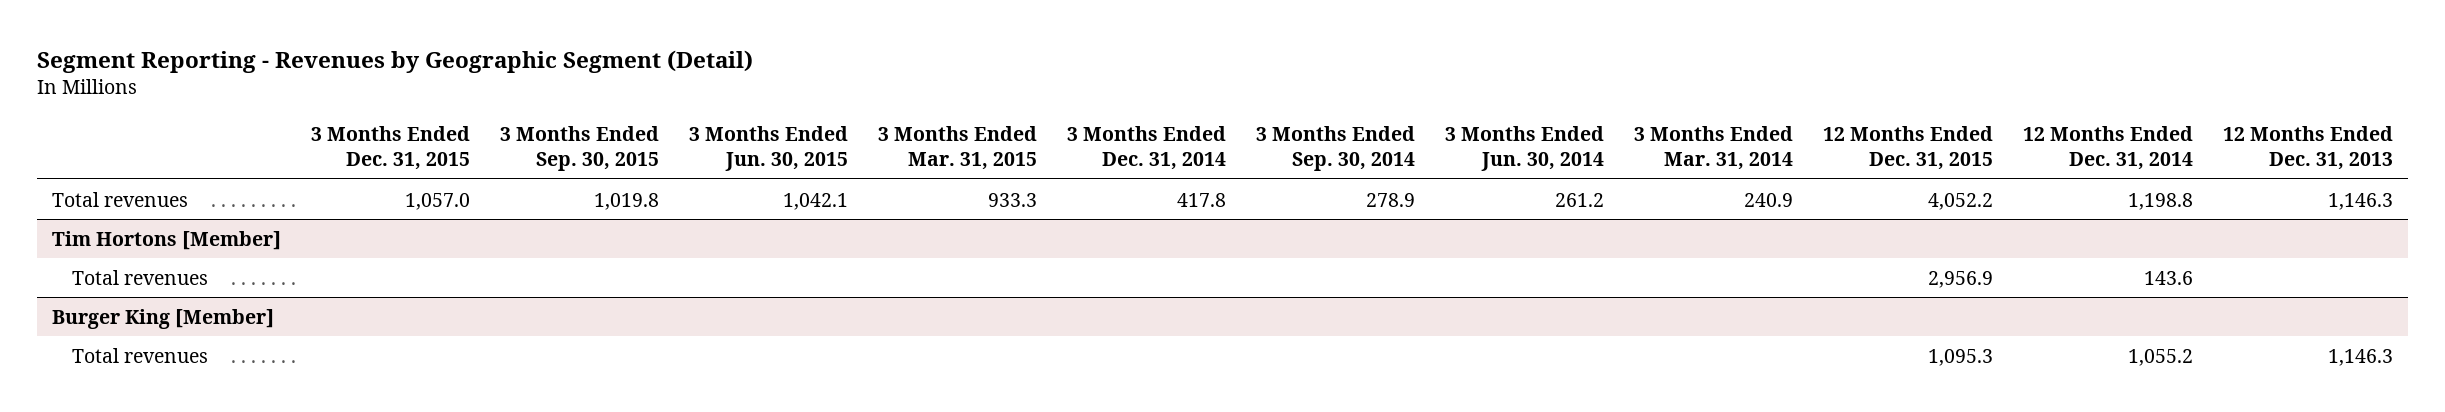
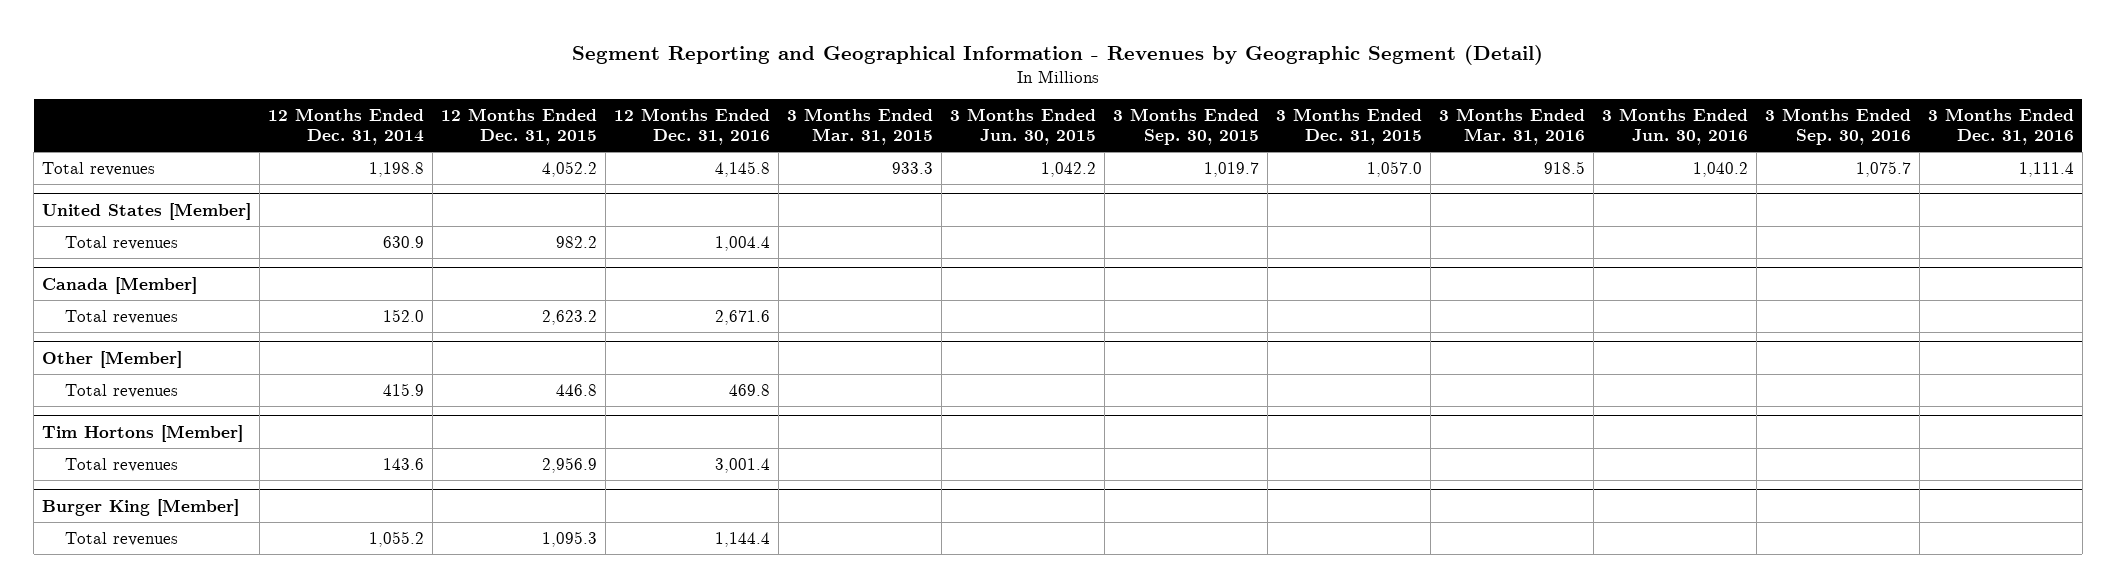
- Segment Reporting - Revenues by Geographic Segment (Detail)
+ Segment Reporting and Geographical Information - Revenues by Geographic Segment (Detail)
- | 3 Months Ended Dec. 31, 2015 | 3 Months Ended Sep. 30, 2015 | 3 Months Ended Jun. 30, 2015 | 3 Months Ended Mar. 31, 2015 | 3 Months Ended Dec. 31, 2014 | 3 Months Ended Sep. 30, 2014 | 3 Months Ended Jun. 30, 2014 | 3 Months Ended Mar. 31, 2014 | 12 Months Ended Dec. 31, 2015 | 12 Months Ended Dec. 31, 2014 | 12 Months Ended Dec. 31, 2013
+ | 12 Months Ended Dec. 31, 2014 | 12 Months Ended Dec. 31, 2015 | 12 Months Ended Dec. 31, 2016 | 3 Months Ended Mar. 31, 2015 | 3 Months Ended Jun. 30, 2015 | 3 Months Ended Sep. 30, 2015 | 3 Months Ended Dec. 31, 2015 | 3 Months Ended Mar. 31, 2016 | 3 Months Ended Jun. 30, 2016 | 3 Months Ended Sep. 30, 2016 | 3 Months Ended Dec. 31, 2016
- Total revenues | 1,057.0 | 1,019.8 | 1,042.1 | 933.3 | 417.8 | 278.9 | 261.2 | 240.9 | 4,052.2 | 1,198.8 | 1,146.3
+ Total revenues | 1,198.8 | 4,052.2 | 4,145.8 | 933.3 | 1,042.2 | 1,019.7 | 1,057.0 | 918.5 | 1,040.2 | 1,075.7 | 1,111.4
+ United States [Member]
+ Total revenues | 630.9 | 982.2 | 1,004.4 | | | | | | | |
+ Canada [Member]
+ Total revenues | 152.0 | 2,623.2 | 2,671.6 | | | | | | | |
+ Other [Member]
+ Total revenues | 415.9 | 446.8 | 469.8 | | | | | | | |

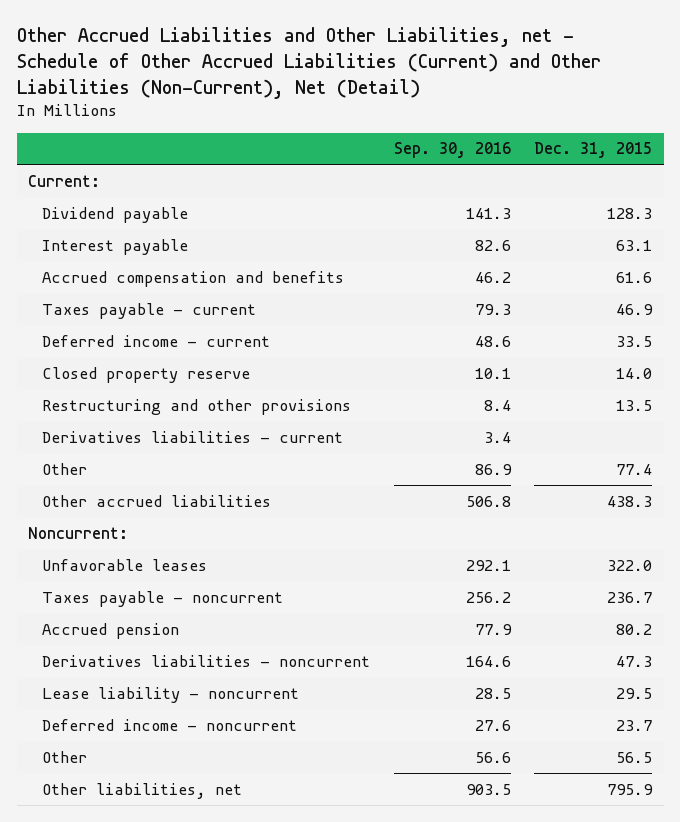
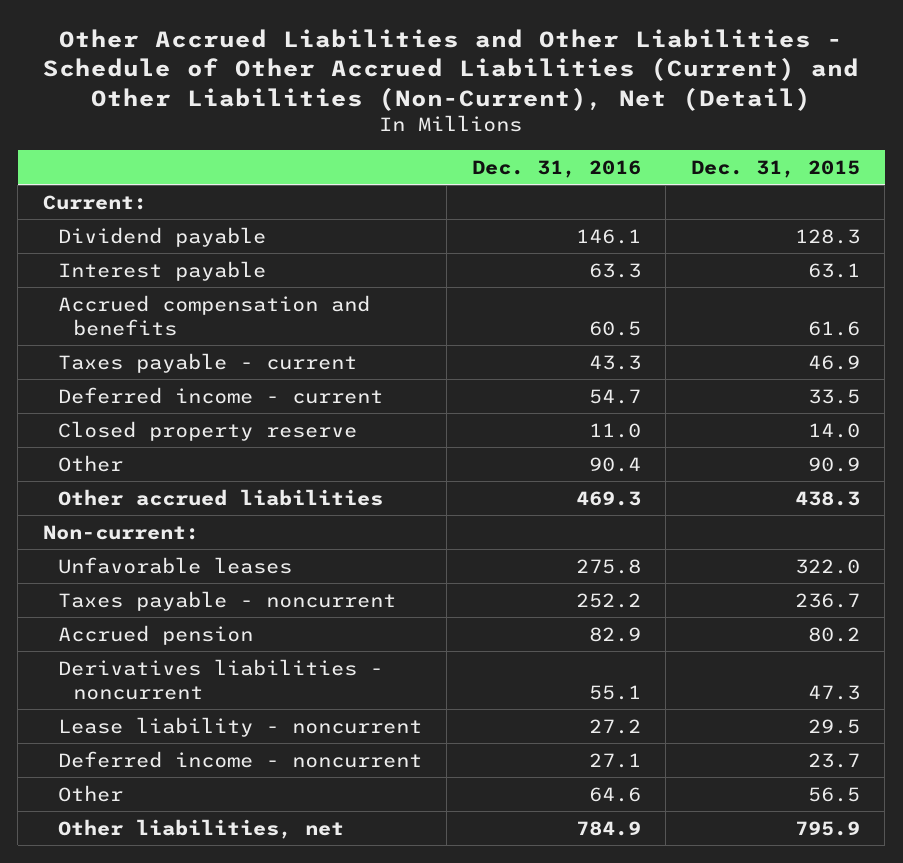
- Other Accrued Liabilities and Other Liabilities, net - Schedule of Other Accrued Liabilities (Current) and Other Liabilities (Non-Current), Net (Detail)
+ Other Accrued Liabilities and Other Liabilities - Schedule of Other Accrued Liabilities (Current) and Other Liabilities (Non-Current), Net (Detail)
- | Sep. 30, 2016 | Dec. 31, 2015
+ | Dec. 31, 2016 | Dec. 31, 2015
- Restructuring and other provisions | 8.4 | 13.5
- Derivatives liabilities - current | 3.4 |
- Other | 86.9 | 77.4
+ Other | 90.4 | 90.9
- Noncurrent:
+ Non-current:

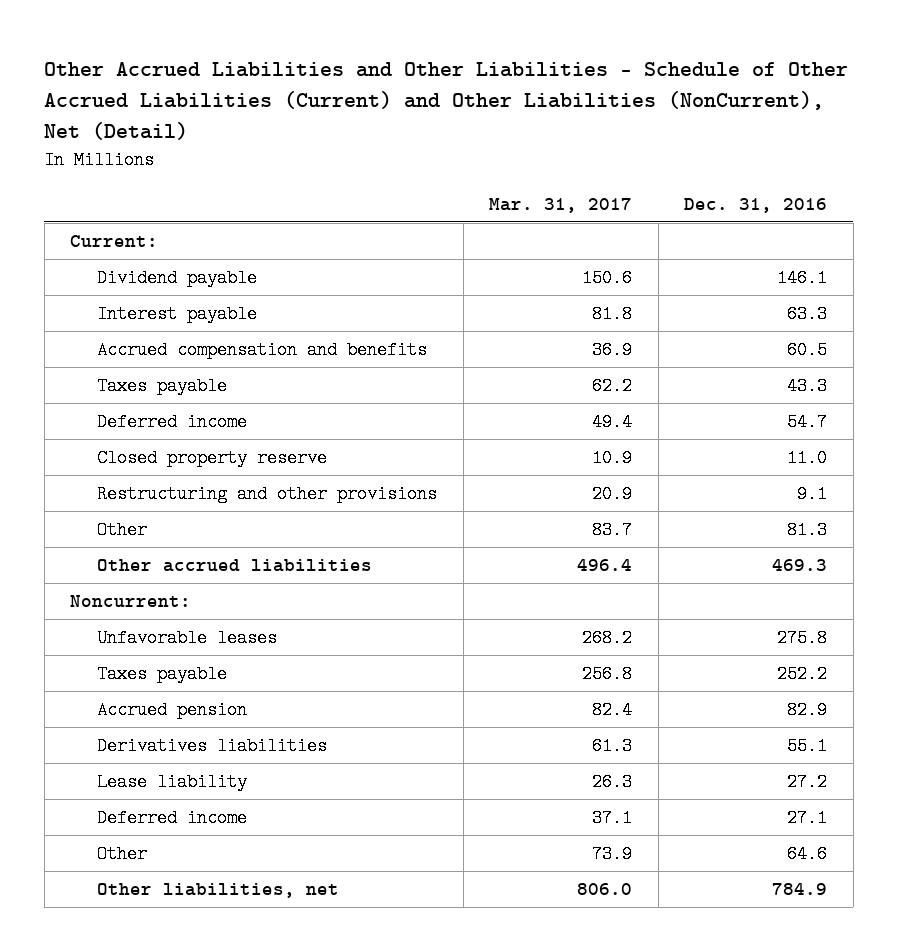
- Other Accrued Liabilities and Other Liabilities - Schedule of Other Accrued Liabilities (Current) and Other Liabilities (Non-Current), Net (Detail)
+ Other Accrued Liabilities and Other Liabilities - Schedule of Other Accrued Liabilities (Current) and Other Liabilities (NonCurrent), Net (Detail)
- | Dec. 31, 2016 | Dec. 31, 2015
+ | Mar. 31, 2017 | Dec. 31, 2016
- Taxes payable - current | 43.3 | 46.9
- Deferred income - current | 54.7 | 33.5
+ Taxes payable | 62.2 | 43.3
+ Deferred income | 49.4 | 54.7
- Other | 90.4 | 90.9
+ Restructuring and other provisions | 20.9 | 9.1
+ Other | 83.7 | 81.3
- Non-current:
+ Noncurrent:
- Taxes payable - noncurrent | 252.2 | 236.7
+ Taxes payable | 256.8 | 252.2
- Derivatives liabilities - noncurrent | 55.1 | 47.3
- Lease liability - noncurrent | 27.2 | 29.5
- Deferred income - noncurrent | 27.1 | 23.7
+ Derivatives liabilities | 61.3 | 55.1
+ Lease liability | 26.3 | 27.2
+ Deferred income | 37.1 | 27.1

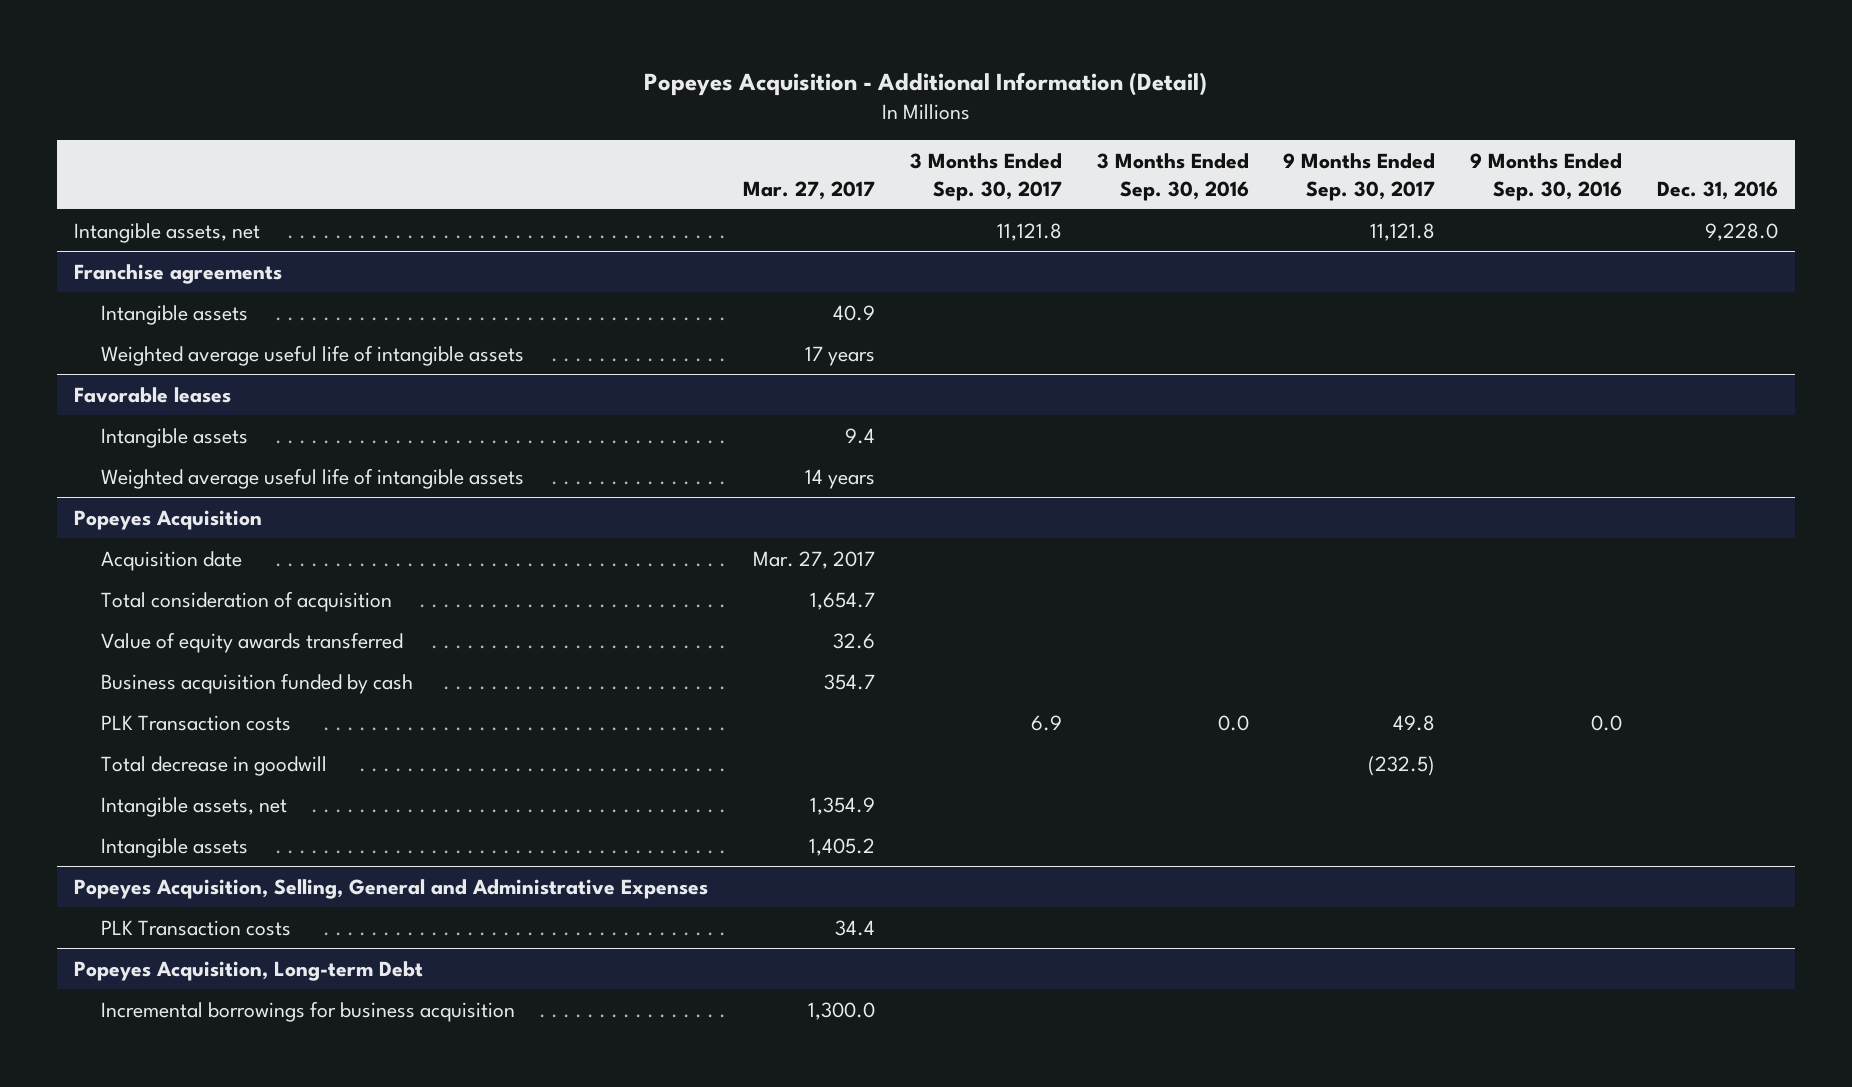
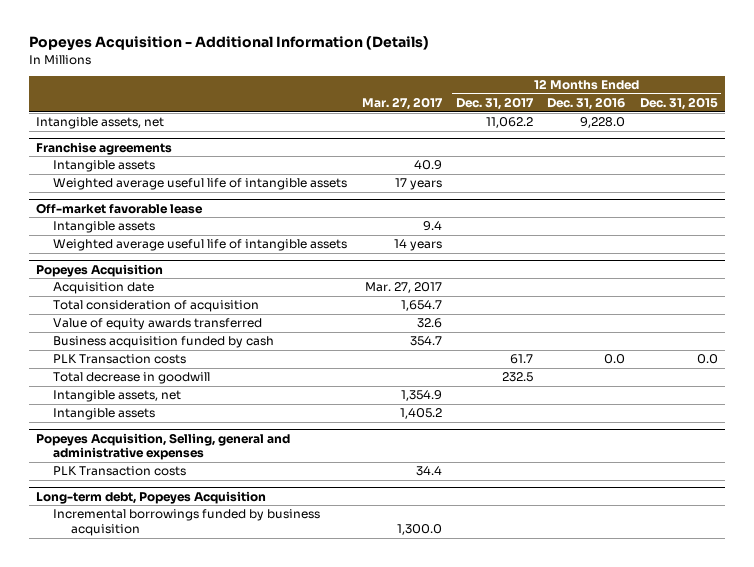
- Popeyes Acquisition - Additional Information (Detail)
+ Popeyes Acquisition - Additional Information (Details)
- | Mar. 27, 2017 | 3 Months Ended Sep. 30, 2017 | 3 Months Ended Sep. 30, 2016 | 9 Months Ended Sep. 30, 2017 | 9 Months Ended Sep. 30, 2016 | Dec. 31, 2016
+ | Mar. 27, 2017 | 12 Months Ended Dec. 31, 2017 | 12 Months Ended Dec. 31, 2016 | 12 Months Ended Dec. 31, 2015
- Favorable leases
+ Off-market favorable lease
- Popeyes Acquisition, Selling, General and Administrative Expenses
+ Popeyes Acquisition, Selling, general and administrative expenses
- Popeyes Acquisition, Long-term Debt
- Incremental borrowings for business acquisition | 1,300.0 | | | | |
+ Long-term debt, Popeyes Acquisition
+ Incremental borrowings funded by business acquisition | 1,300.0 | | |

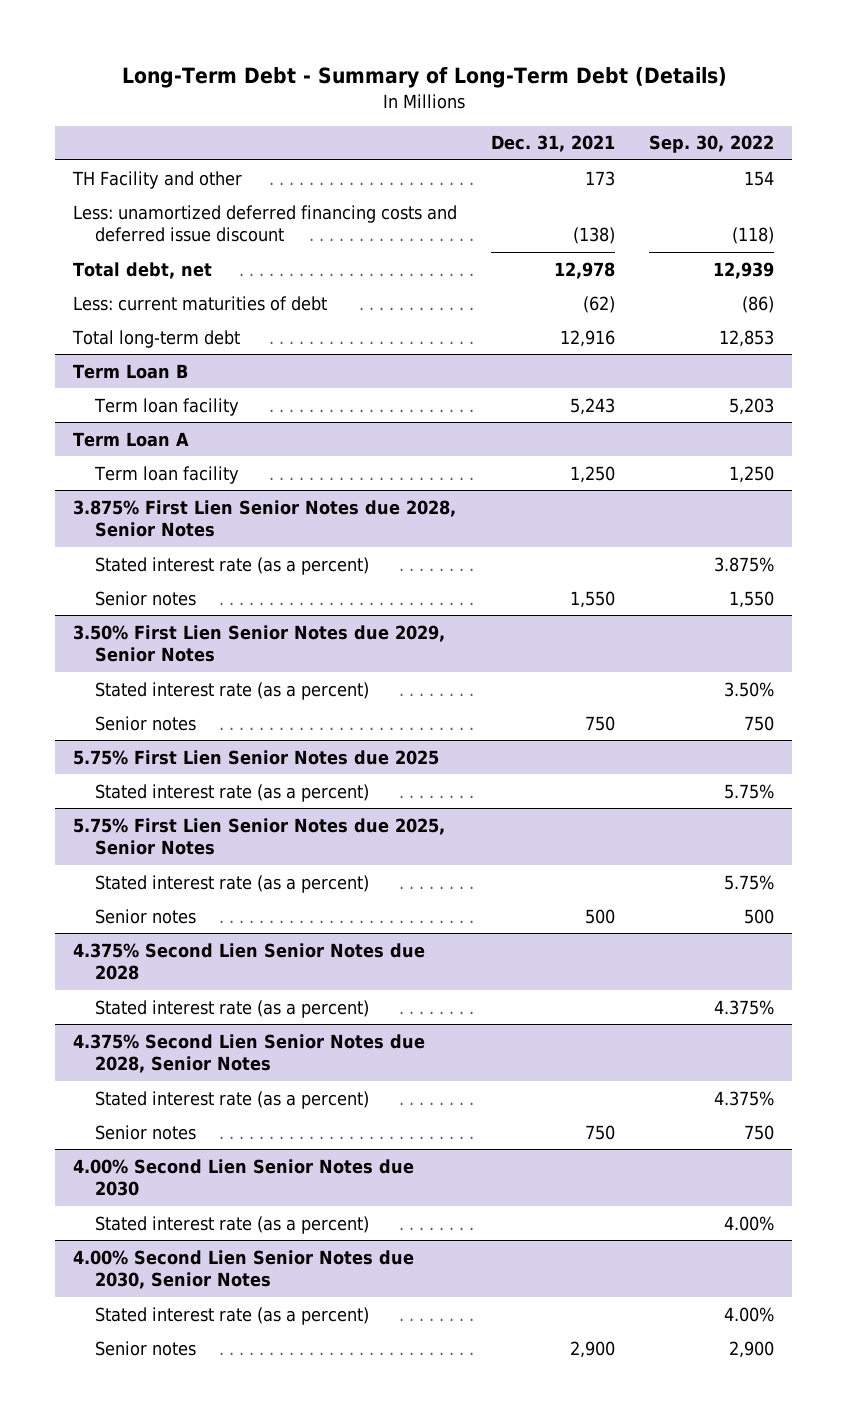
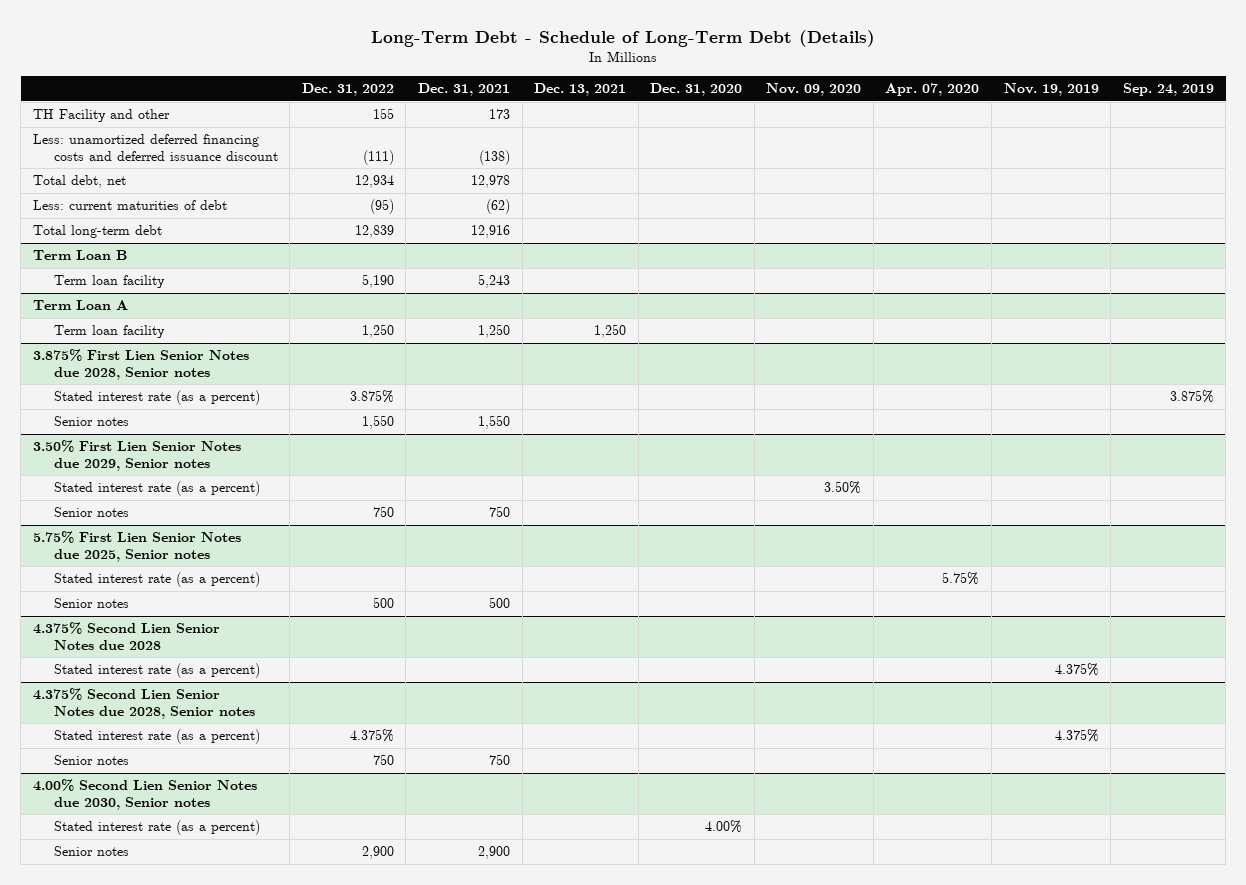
- Long-Term Debt - Summary of Long-Term Debt (Details)
+ Long-Term Debt - Schedule of Long-Term Debt (Details)
- | Dec. 31, 2021 | Sep. 30, 2022
+ | Dec. 31, 2022 | Dec. 31, 2021 | Dec. 13, 2021 | Dec. 31, 2020 | Nov. 09, 2020 | Apr. 07, 2020 | Nov. 19, 2019 | Sep. 24, 2019
- Less: unamortized deferred financing costs and deferred issue discount | (138) | (118)
+ Less: unamortized deferred financing costs and deferred issuance discount | (111) | (138) | | | | | |
- 3.875% First Lien Senior Notes due 2028, Senior Notes
+ 3.875% First Lien Senior Notes due 2028, Senior notes
- 3.50% First Lien Senior Notes due 2029, Senior Notes
+ 3.50% First Lien Senior Notes due 2029, Senior notes
- 5.75% First Lien Senior Notes due 2025
- Stated interest rate (as a percent) | | 5.75%
- 5.75% First Lien Senior Notes due 2025, Senior Notes
+ 5.75% First Lien Senior Notes due 2025, Senior notes
- 4.375% Second Lien Senior Notes due 2028, Senior Notes
+ 4.375% Second Lien Senior Notes due 2028, Senior notes
- 4.00% Second Lien Senior Notes due 2030
- Stated interest rate (as a percent) | | 4.00%
- 4.00% Second Lien Senior Notes due 2030, Senior Notes
+ 4.00% Second Lien Senior Notes due 2030, Senior notes

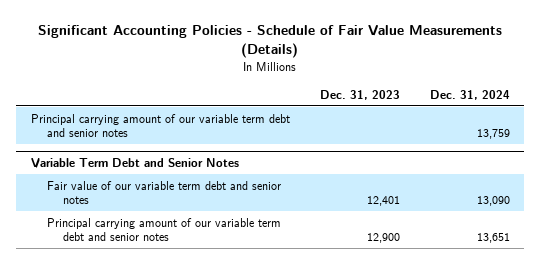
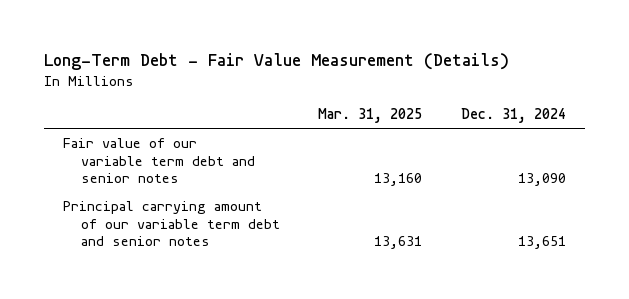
- Significant Accounting Policies - Schedule of Fair Value Measurements (Details)
+ Long-Term Debt - Fair Value Measurement (Details)
- | Dec. 31, 2023 | Dec. 31, 2024
+ | Mar. 31, 2025 | Dec. 31, 2024
- Principal carrying amount of our variable term debt and senior notes | | 13,759
- Variable Term Debt and Senior Notes

